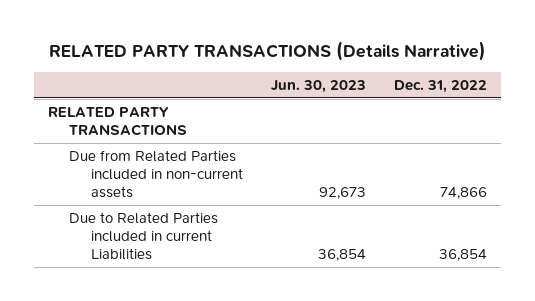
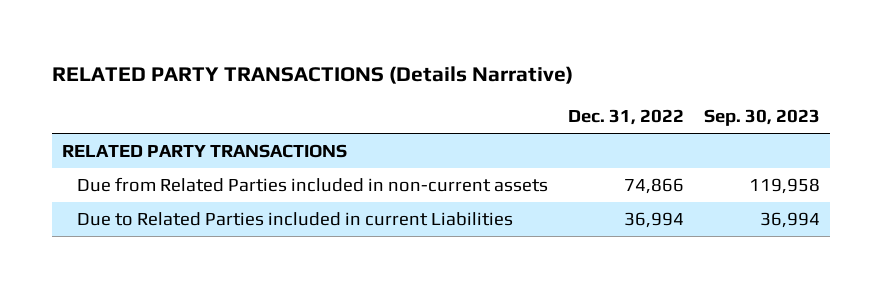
- | Jun. 30, 2023 | Dec. 31, 2022
+ | Dec. 31, 2022 | Sep. 30, 2023
- Due to Related Parties included in current Liabilities | 36,854 | 36,854
+ Due to Related Parties included in current Liabilities | 36,994 | 36,994

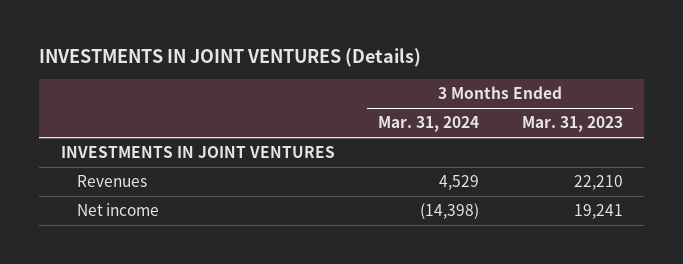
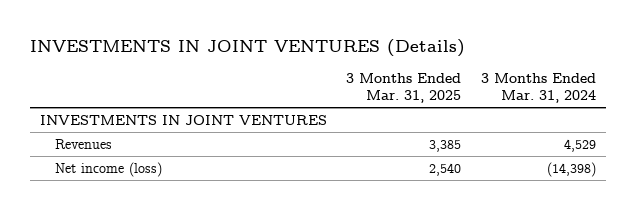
- | 3 Months Ended Mar. 31, 2024 | 3 Months Ended Mar. 31, 2023
+ | 3 Months Ended Mar. 31, 2025 | 3 Months Ended Mar. 31, 2024
- Net income | (14,398) | 19,241
+ Net income (loss) | 2,540 | (14,398)

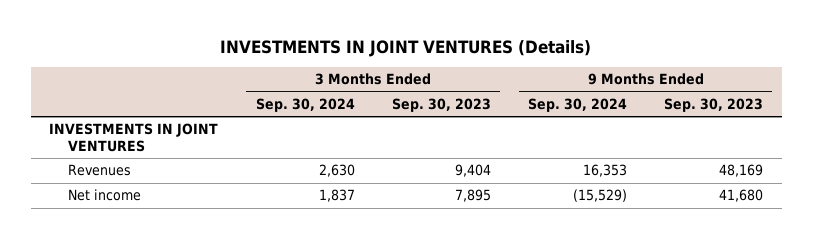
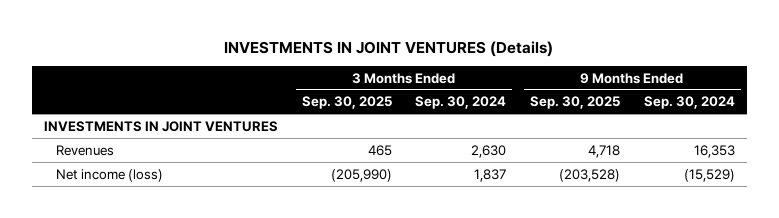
- | 3 Months Ended Sep. 30, 2024 | 3 Months Ended Sep. 30, 2023 | 9 Months Ended Sep. 30, 2024 | 9 Months Ended Sep. 30, 2023
+ | 3 Months Ended Sep. 30, 2025 | 3 Months Ended Sep. 30, 2024 | 9 Months Ended Sep. 30, 2025 | 9 Months Ended Sep. 30, 2024
- Net income | 1,837 | 7,895 | (15,529) | 41,680
+ Net income (loss) | (205,990) | 1,837 | (203,528) | (15,529)

